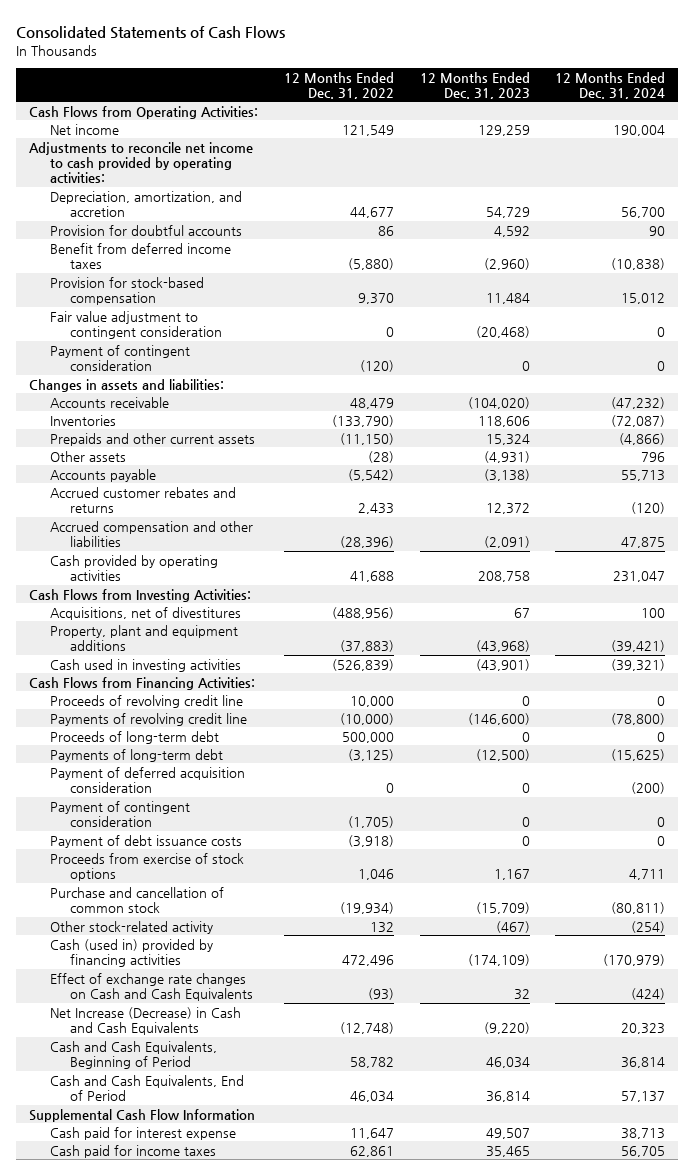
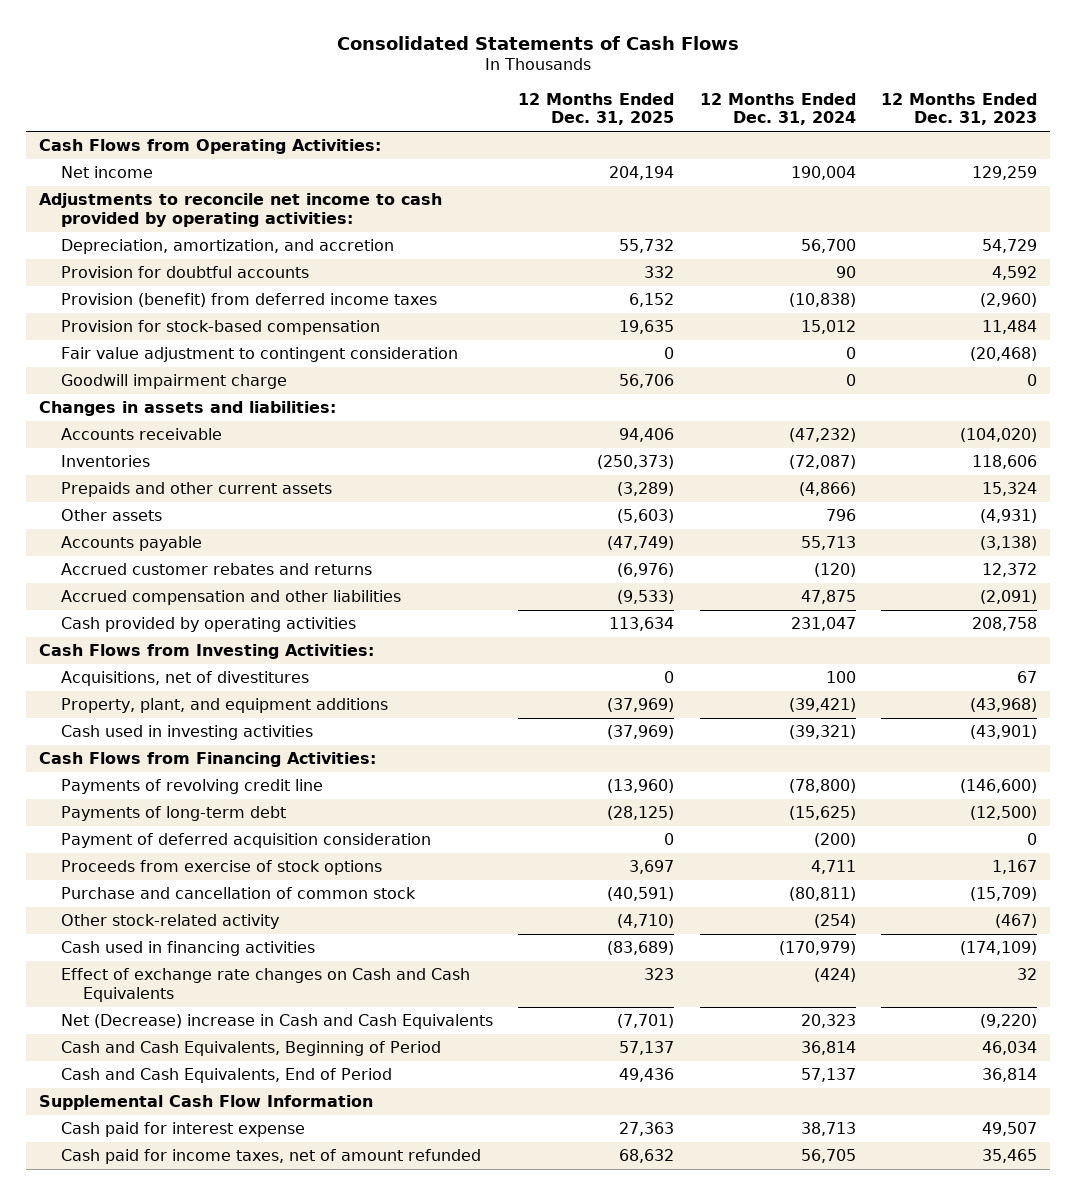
- | 12 Months Ended Dec. 31, 2022 | 12 Months Ended Dec. 31, 2023 | 12 Months Ended Dec. 31, 2024
+ | 12 Months Ended Dec. 31, 2025 | 12 Months Ended Dec. 31, 2024 | 12 Months Ended Dec. 31, 2023
- Benefit from deferred income taxes | (5,880) | (2,960) | (10,838)
+ Provision (benefit) from deferred income taxes | 6,152 | (10,838) | (2,960)
- Payment of contingent consideration | (120) | 0 | 0
+ Goodwill impairment charge | 56,706 | 0 | 0
- Property, plant and equipment additions | (37,883) | (43,968) | (39,421)
+ Property, plant, and equipment additions | (37,969) | (39,421) | (43,968)
- Proceeds of revolving credit line | 10,000 | 0 | 0
- Proceeds of long-term debt | 500,000 | 0 | 0
- Payment of contingent consideration | (1,705) | 0 | 0
- Payment of debt issuance costs | (3,918) | 0 | 0
- Cash (used in) provided by financing activities | 472,496 | (174,109) | (170,979)
+ Cash used in financing activities | (83,689) | (170,979) | (174,109)
- Net Increase (Decrease) in Cash and Cash Equivalents | (12,748) | (9,220) | 20,323
+ Net (Decrease) increase in Cash and Cash Equivalents | (7,701) | 20,323 | (9,220)
- Cash paid for income taxes | 62,861 | 35,465 | 56,705
+ Cash paid for income taxes, net of amount refunded | 68,632 | 56,705 | 35,465

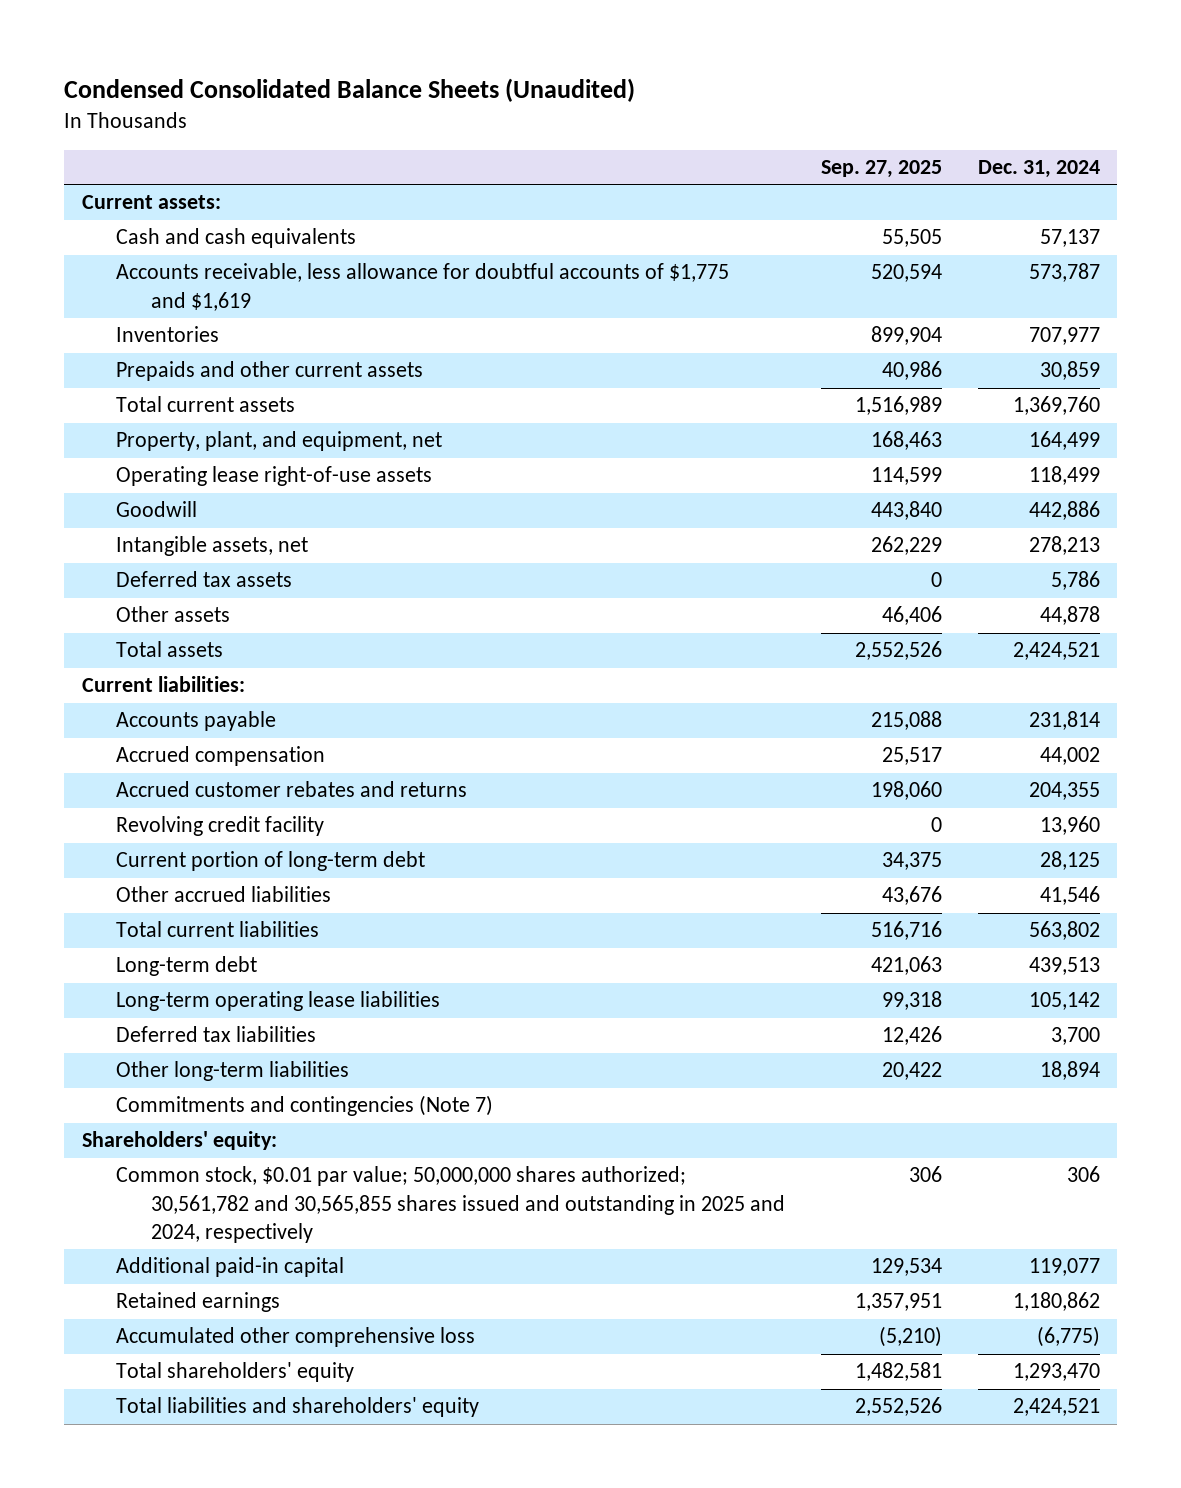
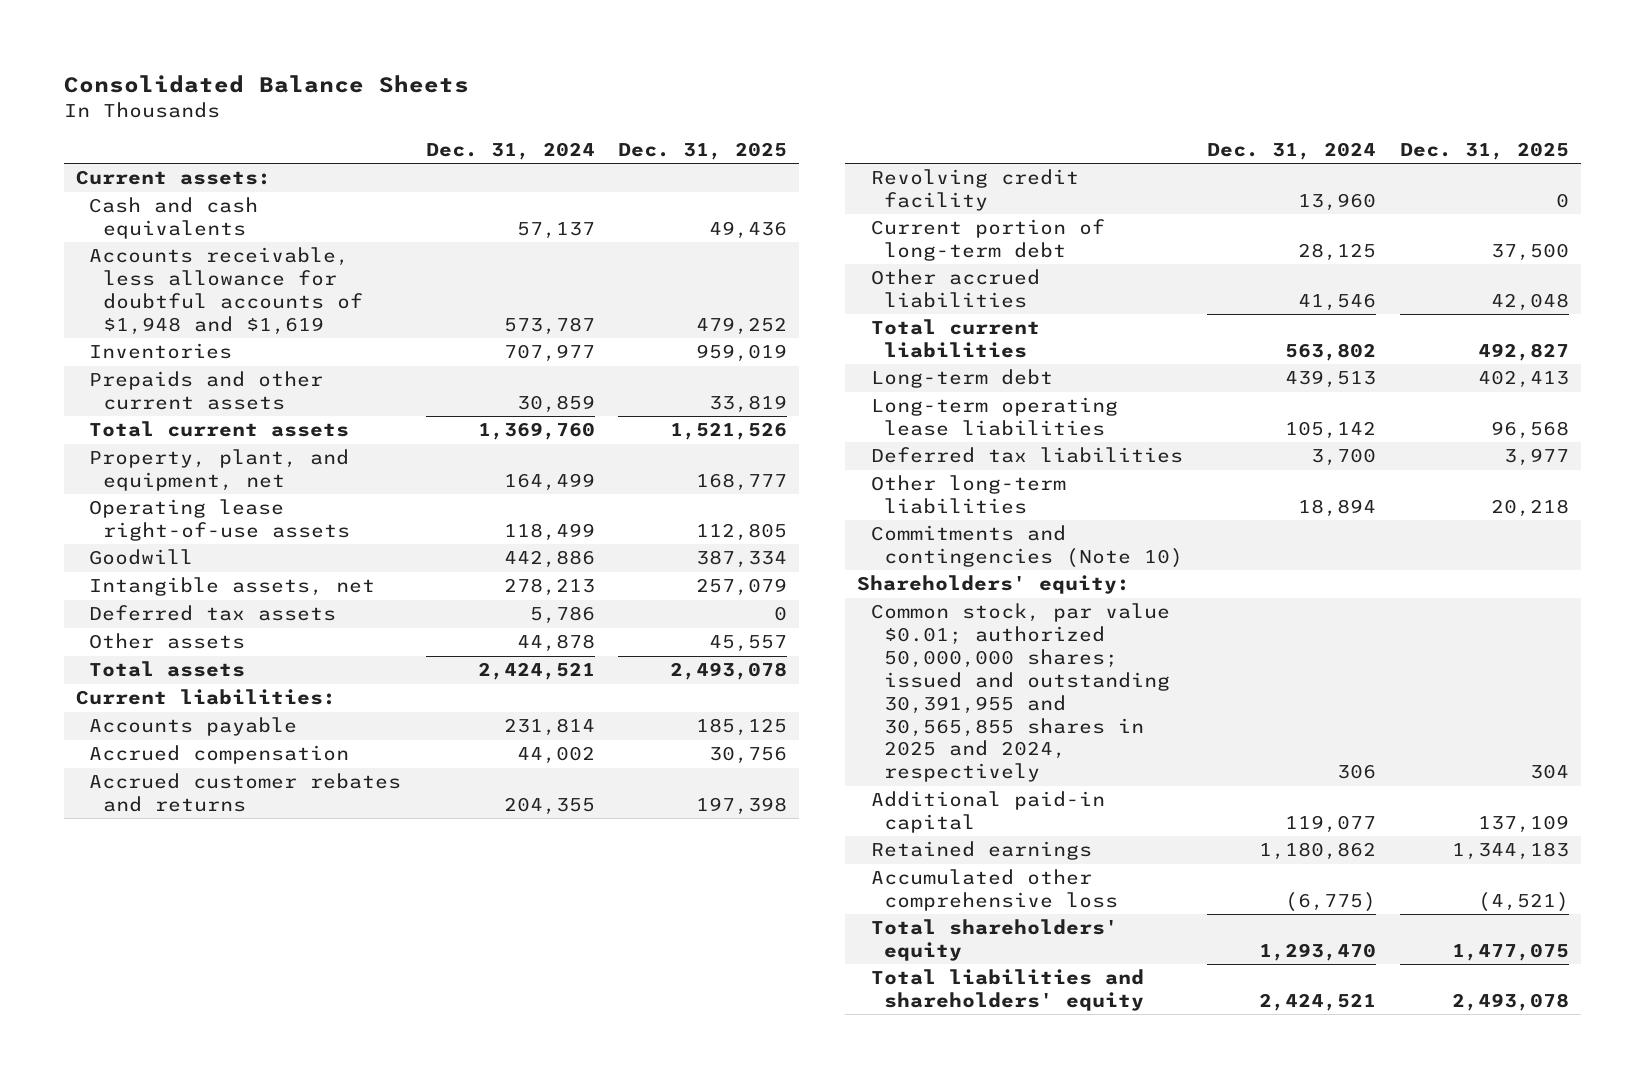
- Condensed Consolidated Balance Sheets (Unaudited)
+ Consolidated Balance Sheets
- | Sep. 27, 2025 | Dec. 31, 2024
+ | Dec. 31, 2024 | Dec. 31, 2025
- Accounts receivable, less allowance for doubtful accounts of $1,775 and $1,619 | 520,594 | 573,787
+ Accounts receivable, less allowance for doubtful accounts of $1,948 and $1,619 | 573,787 | 479,252
- Commitments and contingencies (Note 7)
+ Commitments and contingencies (Note 10)
- Common stock, $0.01 par value; 50,000,000 shares authorized; 30,561,782 and 30,565,855 shares issued and outstanding in 2025 and 2024, respectively | 306 | 306
+ Common stock, par value $0.01; authorized 50,000,000 shares; issued and outstanding 30,391,955 and 30,565,855 shares in 2025 and 2024, respectively | 306 | 304

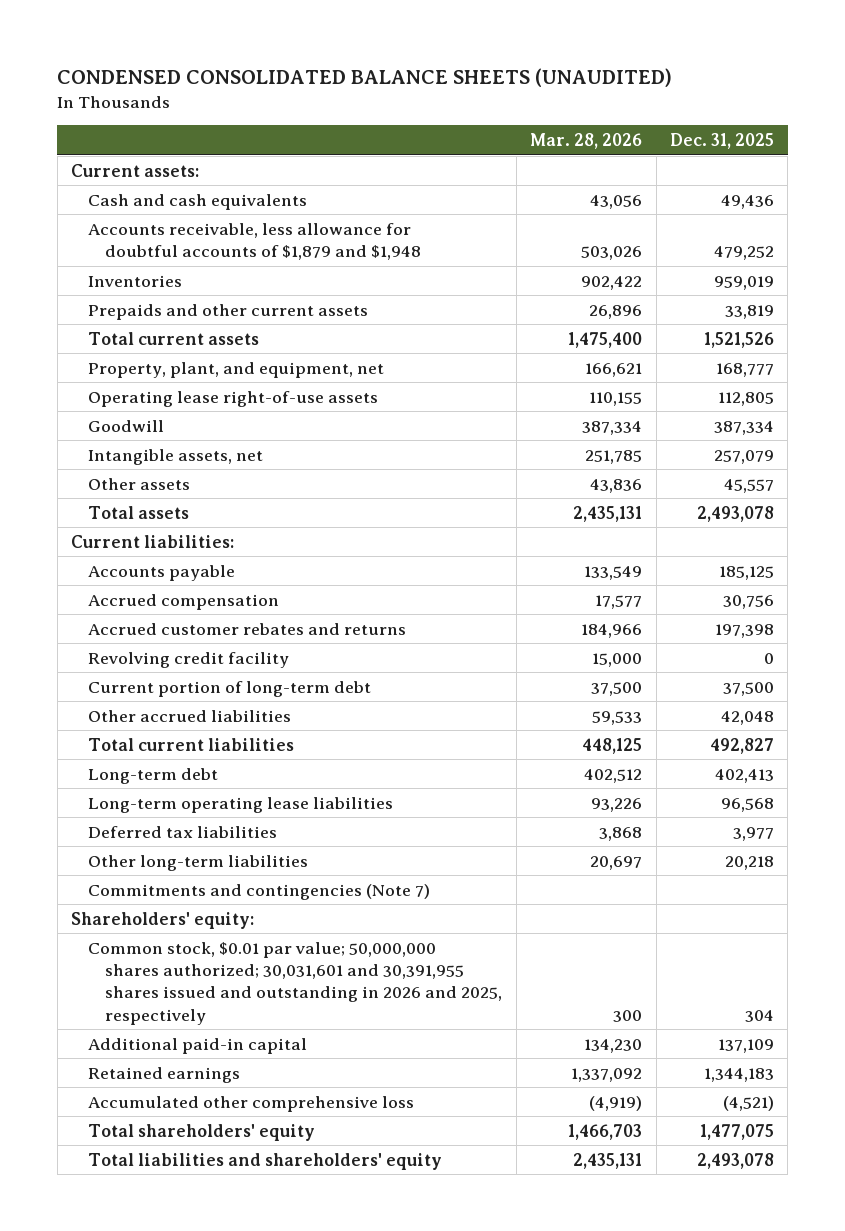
- Consolidated Balance Sheets
+ CONDENSED CONSOLIDATED BALANCE SHEETS (UNAUDITED)
- | Dec. 31, 2024 | Dec. 31, 2025
+ | Mar. 28, 2026 | Dec. 31, 2025
- Accounts receivable, less allowance for doubtful accounts of $1,948 and $1,619 | 573,787 | 479,252
+ Accounts receivable, less allowance for doubtful accounts of $1,879 and $1,948 | 503,026 | 479,252
- Deferred tax assets | 5,786 | 0
- Commitments and contingencies (Note 10)
+ Commitments and contingencies (Note 7)
- Common stock, par value $0.01; authorized 50,000,000 shares; issued and outstanding 30,391,955 and 30,565,855 shares in 2025 and 2024, respectively | 306 | 304
+ Common stock, $0.01 par value; 50,000,000 shares authorized; 30,031,601 and 30,391,955 shares issued and outstanding in 2026 and 2025, respectively | 300 | 304

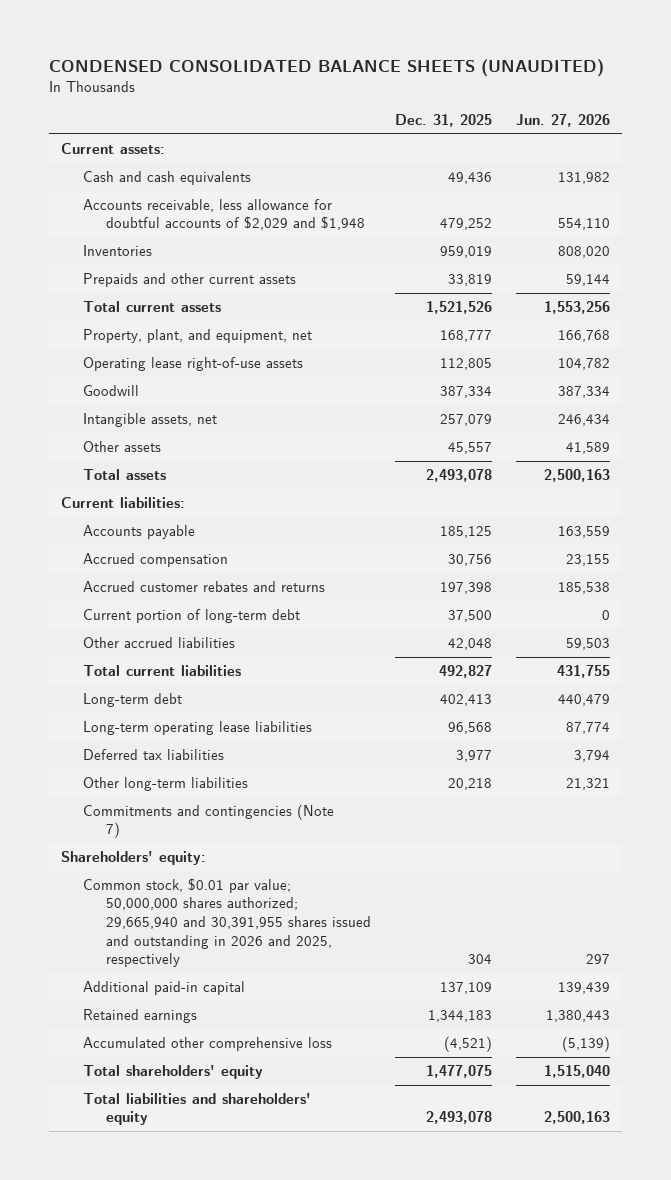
- | Mar. 28, 2026 | Dec. 31, 2025
+ | Dec. 31, 2025 | Jun. 27, 2026
- Accounts receivable, less allowance for doubtful accounts of $1,879 and $1,948 | 503,026 | 479,252
+ Accounts receivable, less allowance for doubtful accounts of $2,029 and $1,948 | 479,252 | 554,110
- Revolving credit facility | 15,000 | 0
- Common stock, $0.01 par value; 50,000,000 shares authorized; 30,031,601 and 30,391,955 shares issued and outstanding in 2026 and 2025, respectively | 300 | 304
+ Common stock, $0.01 par value; 50,000,000 shares authorized; 29,665,940 and 30,391,955 shares issued and outstanding in 2026 and 2025, respectively | 304 | 297

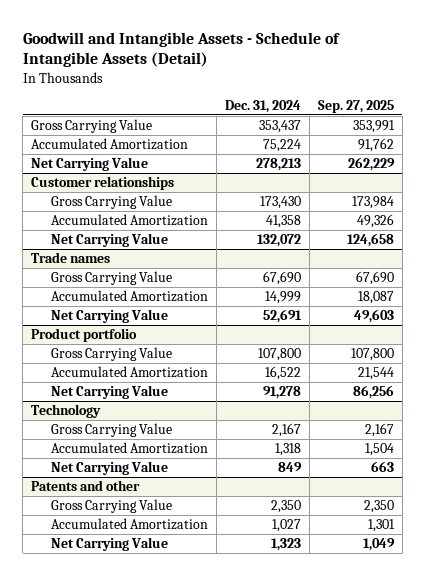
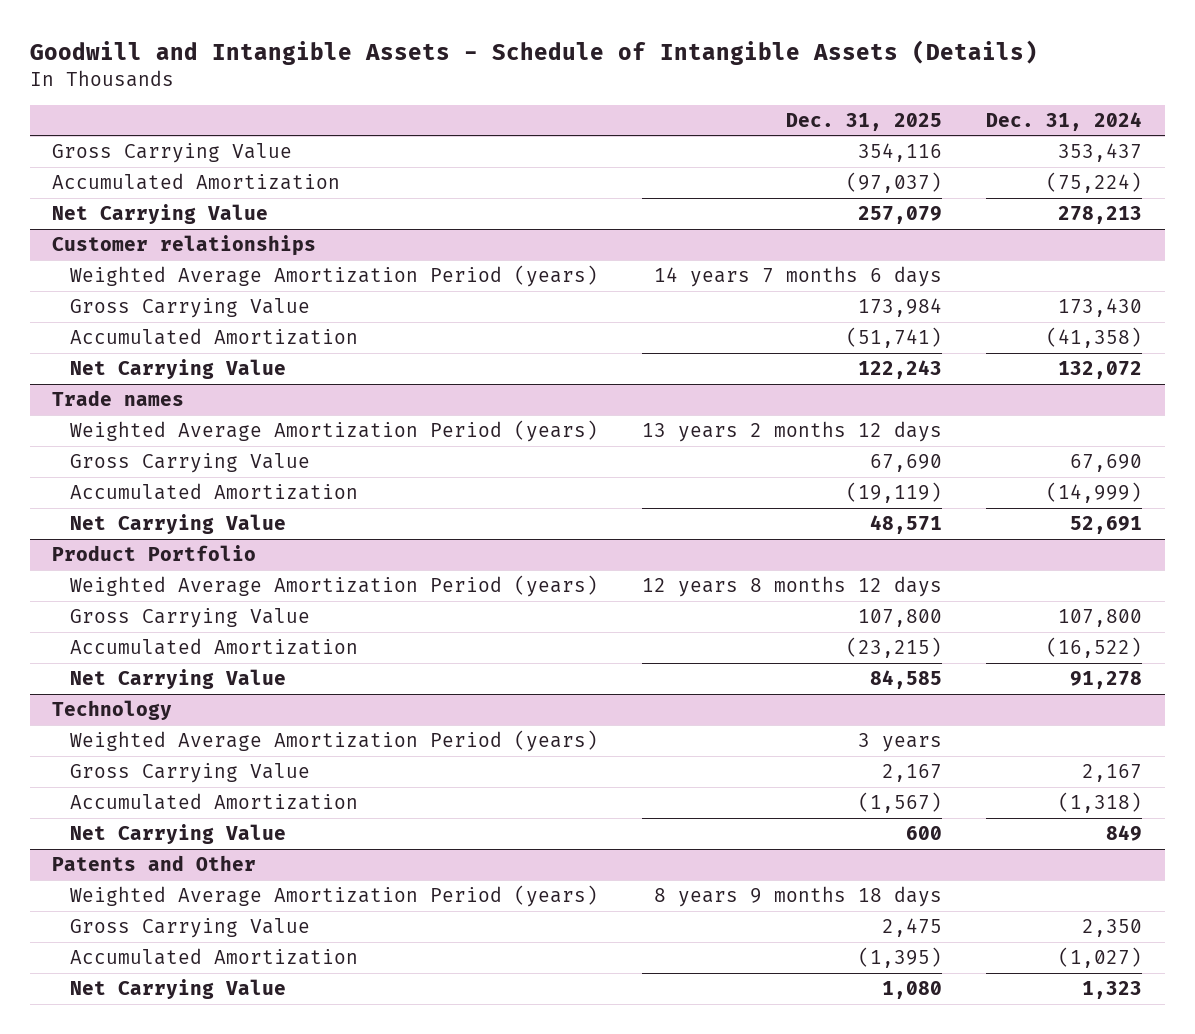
- Goodwill and Intangible Assets - Schedule of Intangible Assets (Detail)
+ Goodwill and Intangible Assets - Schedule of Intangible Assets (Details)
- | Dec. 31, 2024 | Sep. 27, 2025
+ | Dec. 31, 2025 | Dec. 31, 2024
- Accumulated Amortization | 75,224 | 91,762
+ Accumulated Amortization | (97,037) | (75,224)
@ Customer relationships
+ Weighted Average Amortization Period (years) | 14 years 7 months 6 days |
- Accumulated Amortization | 41,358 | 49,326
+ Accumulated Amortization | (51,741) | (41,358)
@ Trade names
+ Weighted Average Amortization Period (years) | 13 years 2 months 12 days |
- Accumulated Amortization | 14,999 | 18,087
+ Accumulated Amortization | (19,119) | (14,999)
- Product portfolio
+ Product Portfolio
+ Weighted Average Amortization Period (years) | 12 years 8 months 12 days |
- Accumulated Amortization | 16,522 | 21,544
+ Accumulated Amortization | (23,215) | (16,522)
@ Technology
+ Weighted Average Amortization Period (years) | 3 years |
- Accumulated Amortization | 1,318 | 1,504
+ Accumulated Amortization | (1,567) | (1,318)
- Patents and other
+ Patents and Other
+ Weighted Average Amortization Period (years) | 8 years 9 months 18 days |
- Accumulated Amortization | 1,027 | 1,301
+ Accumulated Amortization | (1,395) | (1,027)

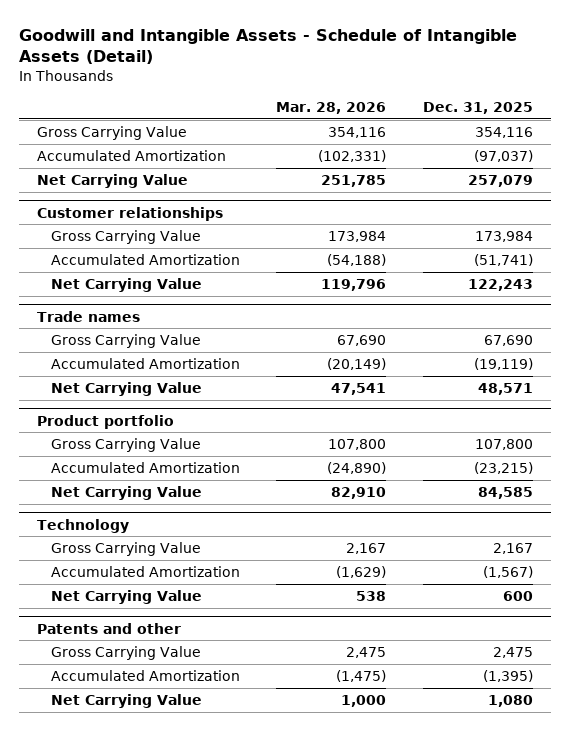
- Goodwill and Intangible Assets - Schedule of Intangible Assets (Details)
+ Goodwill and Intangible Assets - Schedule of Intangible Assets (Detail)
- | Dec. 31, 2025 | Dec. 31, 2024
+ | Mar. 28, 2026 | Dec. 31, 2025
@ Customer relationships
- Weighted Average Amortization Period (years) | 14 years 7 months 6 days |
@ Trade names
- Weighted Average Amortization Period (years) | 13 years 2 months 12 days |
- Product Portfolio
- Weighted Average Amortization Period (years) | 12 years 8 months 12 days |
+ Product portfolio
@ Technology
- Weighted Average Amortization Period (years) | 3 years |
- Patents and Other
- Weighted Average Amortization Period (years) | 8 years 9 months 18 days |
+ Patents and other

